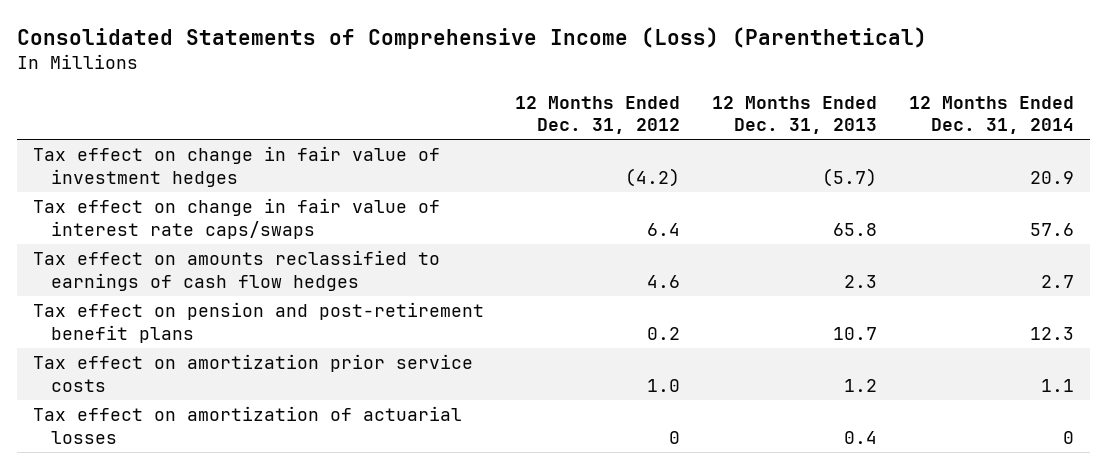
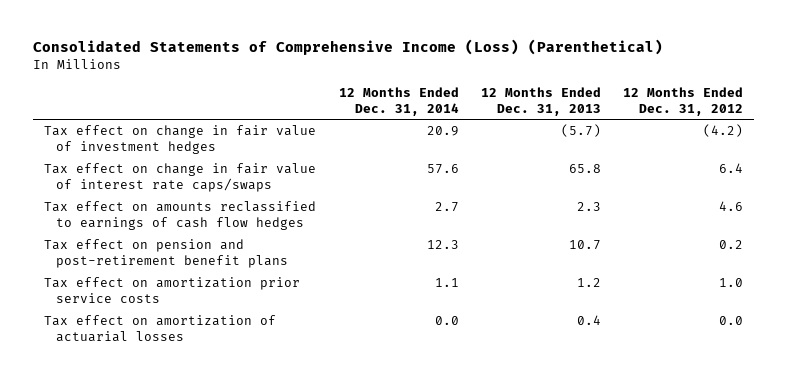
- | 12 Months Ended Dec. 31, 2012 | 12 Months Ended Dec. 31, 2013 | 12 Months Ended Dec. 31, 2014
+ | 12 Months Ended Dec. 31, 2014 | 12 Months Ended Dec. 31, 2013 | 12 Months Ended Dec. 31, 2012
- Tax effect on amortization of actuarial losses | 0 | 0.4 | 0
+ Tax effect on amortization of actuarial losses | 0.0 | 0.4 | 0.0

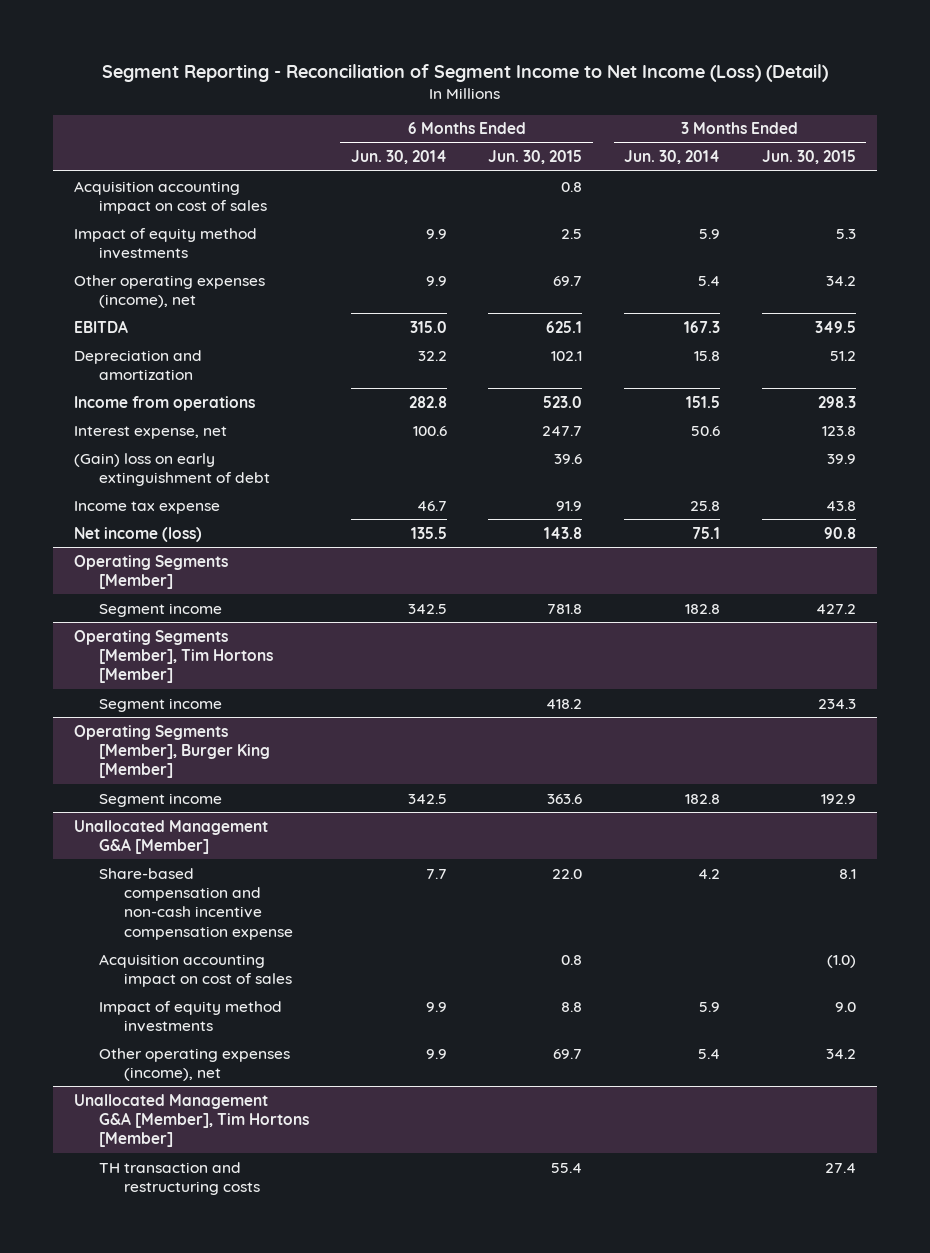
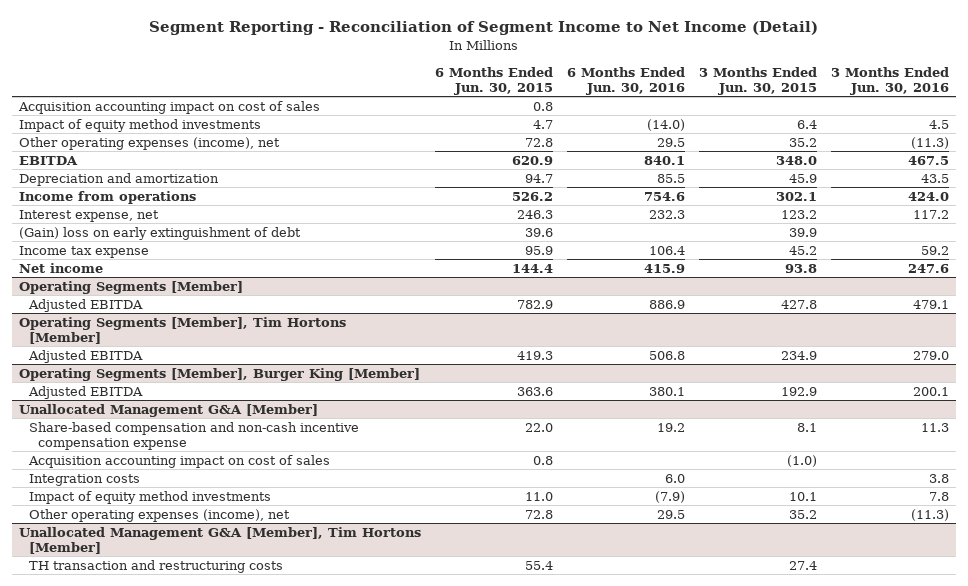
- Segment Reporting - Reconciliation of Segment Income to Net Income (Loss) (Detail)
+ Segment Reporting - Reconciliation of Segment Income to Net Income (Detail)
- | 6 Months Ended Jun. 30, 2014 | 6 Months Ended Jun. 30, 2015 | 3 Months Ended Jun. 30, 2014 | 3 Months Ended Jun. 30, 2015
+ | 6 Months Ended Jun. 30, 2015 | 6 Months Ended Jun. 30, 2016 | 3 Months Ended Jun. 30, 2015 | 3 Months Ended Jun. 30, 2016
- Impact of equity method investments | 9.9 | 2.5 | 5.9 | 5.3
- Other operating expenses (income), net | 9.9 | 69.7 | 5.4 | 34.2
- EBITDA | 315.0 | 625.1 | 167.3 | 349.5
- Depreciation and amortization | 32.2 | 102.1 | 15.8 | 51.2
- Income from operations | 282.8 | 523.0 | 151.5 | 298.3
- Interest expense, net | 100.6 | 247.7 | 50.6 | 123.8
+ Impact of equity method investments | 4.7 | (14.0) | 6.4 | 4.5
+ Other operating expenses (income), net | 72.8 | 29.5 | 35.2 | (11.3)
+ EBITDA | 620.9 | 840.1 | 348.0 | 467.5
+ Depreciation and amortization | 94.7 | 85.5 | 45.9 | 43.5
+ Income from operations | 526.2 | 754.6 | 302.1 | 424.0
+ Interest expense, net | 246.3 | 232.3 | 123.2 | 117.2
- Income tax expense | 46.7 | 91.9 | 25.8 | 43.8
- Net income (loss) | 135.5 | 143.8 | 75.1 | 90.8
+ Income tax expense | 95.9 | 106.4 | 45.2 | 59.2
+ Net income | 144.4 | 415.9 | 93.8 | 247.6
@ Operating Segments [Member]
- Segment income | 342.5 | 781.8 | 182.8 | 427.2
+ Adjusted EBITDA | 782.9 | 886.9 | 427.8 | 479.1
@ Operating Segments [Member], Tim Hortons [Member]
- Segment income | | 418.2 | | 234.3
+ Adjusted EBITDA | 419.3 | 506.8 | 234.9 | 279.0
@ Operating Segments [Member], Burger King [Member]
- Segment income | 342.5 | 363.6 | 182.8 | 192.9
+ Adjusted EBITDA | 363.6 | 380.1 | 192.9 | 200.1
@ Unallocated Management G&A [Member]
- Impact of equity method investments | 9.9 | 8.8 | 5.9 | 9.0
- Other operating expenses (income), net | 9.9 | 69.7 | 5.4 | 34.2
+ Integration costs | | 6.0 | | 3.8
+ Impact of equity method investments | 11.0 | (7.9) | 10.1 | 7.8
+ Other operating expenses (income), net | 72.8 | 29.5 | 35.2 | (11.3)

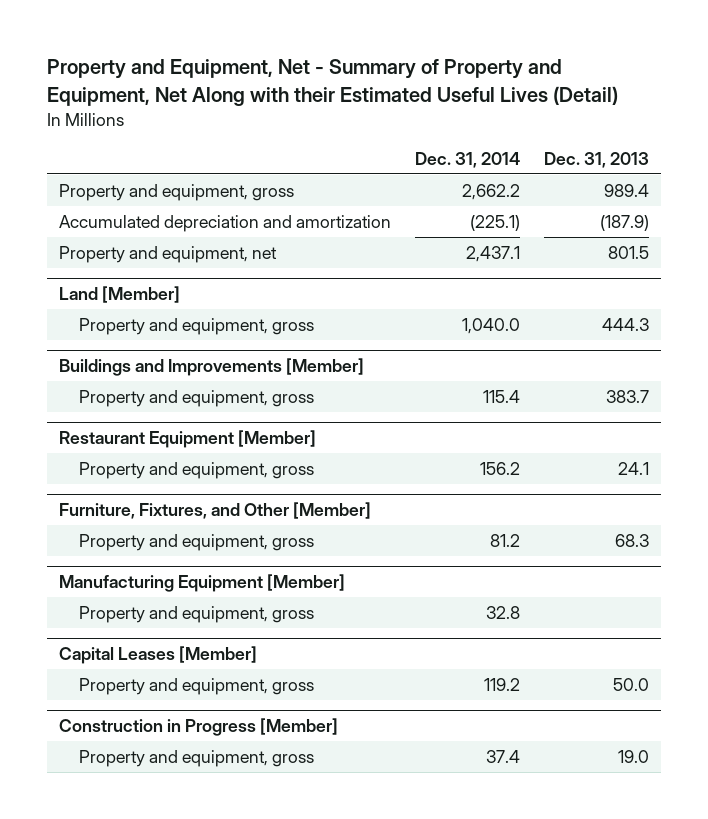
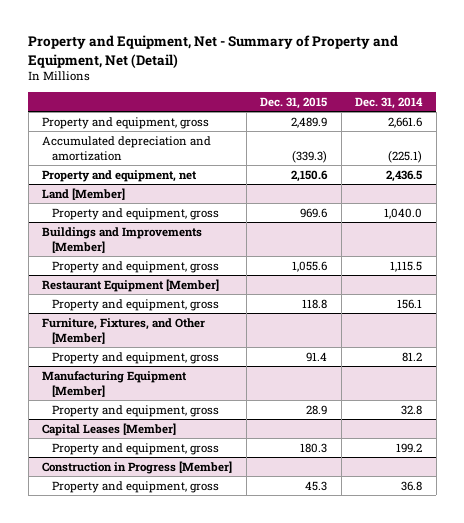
- Property and Equipment, Net - Summary of Property and Equipment, Net Along with their Estimated Useful Lives (Detail)
+ Property and Equipment, Net - Summary of Property and Equipment, Net (Detail)
- | Dec. 31, 2014 | Dec. 31, 2013
+ | Dec. 31, 2015 | Dec. 31, 2014
- Property and equipment, gross | 2,662.2 | 989.4
+ Property and equipment, gross | 2,489.9 | 2,661.6
- Property and equipment, net | 2,437.1 | 801.5
+ Property and equipment, net | 2,150.6 | 2,436.5
@ Buildings and Improvements [Member]
- Property and equipment, gross | 115.4 | 383.7
+ Property and equipment, gross | 1,055.6 | 1,115.5
@ Restaurant Equipment [Member]
- Property and equipment, gross | 156.2 | 24.1
+ Property and equipment, gross | 118.8 | 156.1
@ Capital Leases [Member]
- Property and equipment, gross | 119.2 | 50.0
+ Property and equipment, gross | 180.3 | 199.2
@ Construction in Progress [Member]
- Property and equipment, gross | 37.4 | 19.0
+ Property and equipment, gross | 45.3 | 36.8

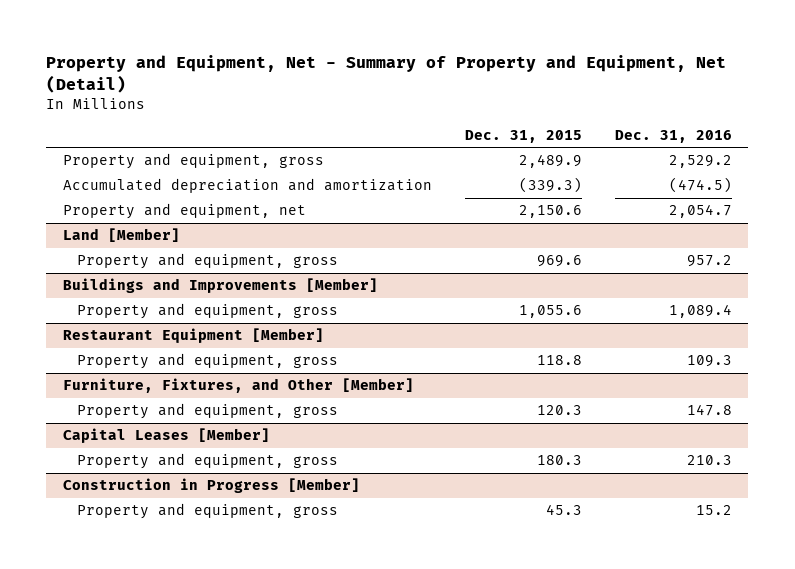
- | Dec. 31, 2015 | Dec. 31, 2014
+ | Dec. 31, 2015 | Dec. 31, 2016
@ Furniture, Fixtures, and Other [Member]
- Property and equipment, gross | 91.4 | 81.2
- Manufacturing Equipment [Member]
- Property and equipment, gross | 28.9 | 32.8
@ Furniture, Fixtures, and Other [Member]
+ Property and equipment, gross | 120.3 | 147.8

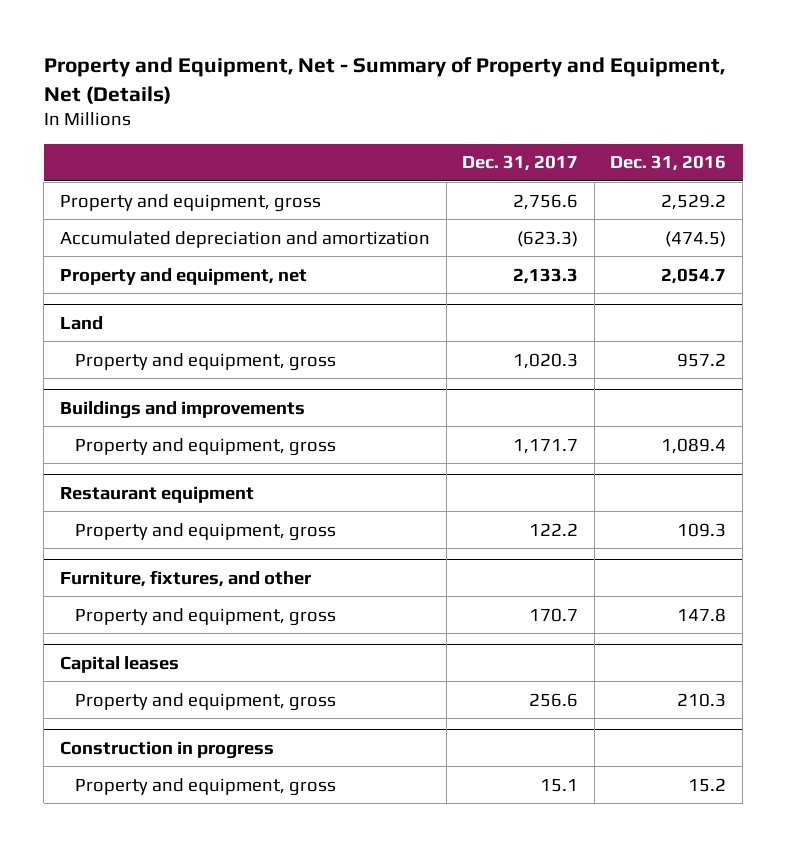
- Property and Equipment, Net - Summary of Property and Equipment, Net (Detail)
+ Property and Equipment, Net - Summary of Property and Equipment, Net (Details)
- | Dec. 31, 2015 | Dec. 31, 2016
+ | Dec. 31, 2017 | Dec. 31, 2016
- Land [Member]
+ Land
- Buildings and Improvements [Member]
+ Buildings and improvements
- Restaurant Equipment [Member]
+ Restaurant equipment
- Furniture, Fixtures, and Other [Member]
+ Furniture, fixtures, and other
- Capital Leases [Member]
+ Capital leases
- Construction in Progress [Member]
+ Construction in progress

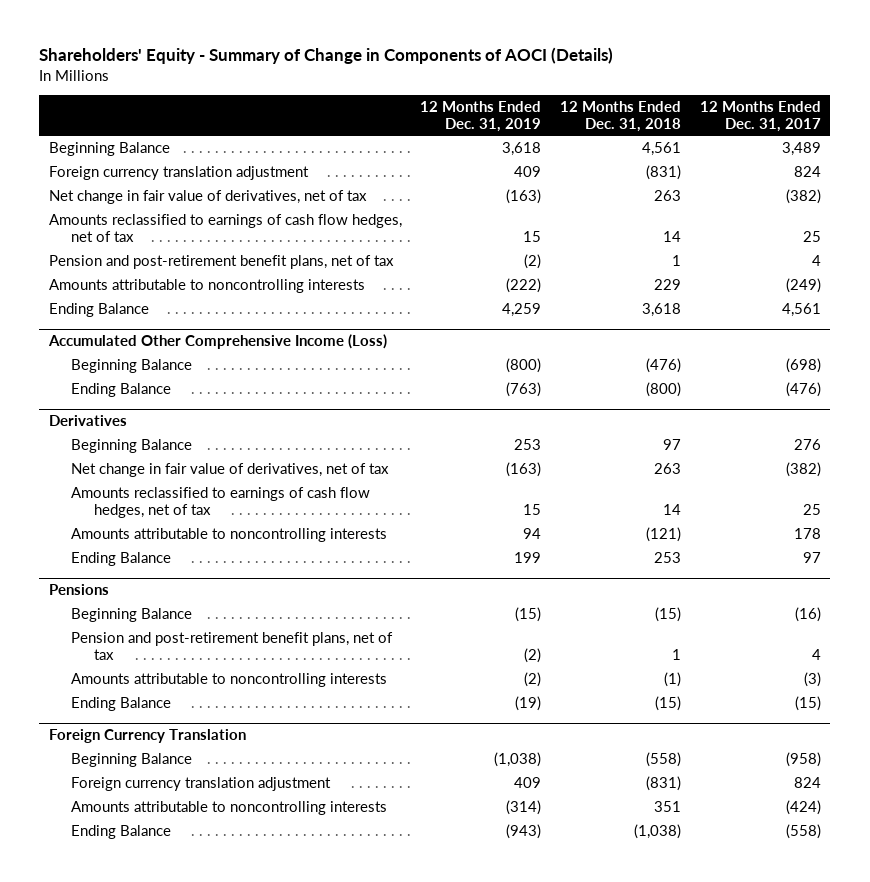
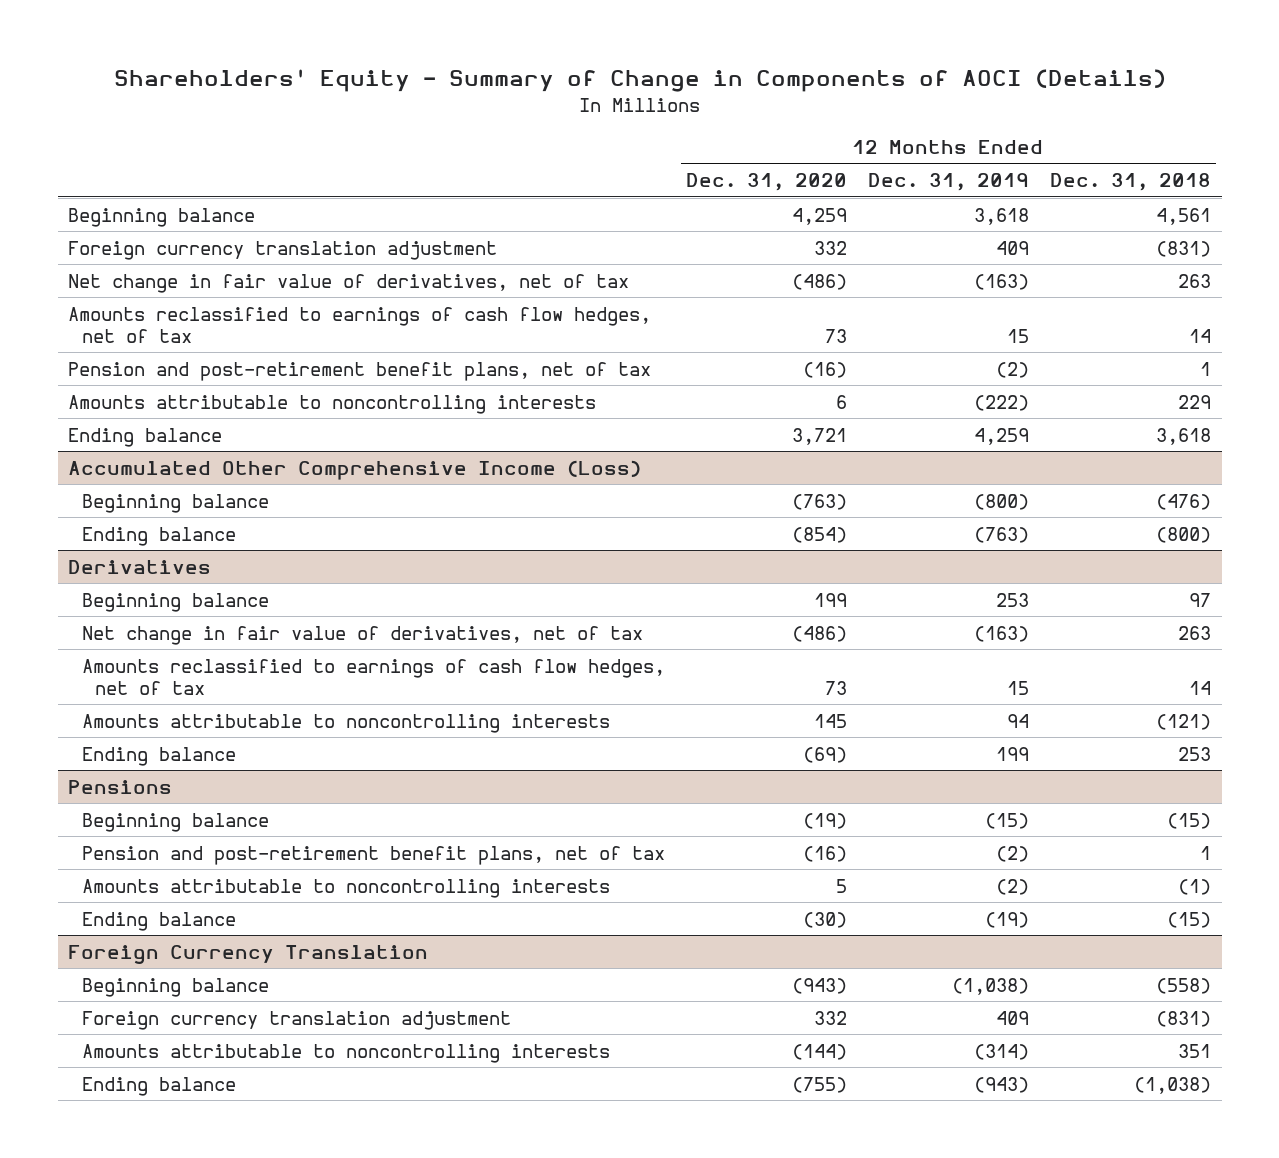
- | 12 Months Ended Dec. 31, 2019 | 12 Months Ended Dec. 31, 2018 | 12 Months Ended Dec. 31, 2017
+ | 12 Months Ended Dec. 31, 2020 | 12 Months Ended Dec. 31, 2019 | 12 Months Ended Dec. 31, 2018
- Beginning Balance | 3,618 | 4,561 | 3,489
+ Beginning balance | 4,259 | 3,618 | 4,561
- Ending Balance | 4,259 | 3,618 | 4,561
+ Ending balance | 3,721 | 4,259 | 3,618
@ Accumulated Other Comprehensive Income (Loss)
- Beginning Balance | (800) | (476) | (698)
- Ending Balance | (763) | (800) | (476)
+ Beginning balance | (763) | (800) | (476)
+ Ending balance | (854) | (763) | (800)
@ Derivatives
- Beginning Balance | 253 | 97 | 276
+ Beginning balance | 199 | 253 | 97
- Ending Balance | 199 | 253 | 97
+ Ending balance | (69) | 199 | 253
@ Pensions
- Beginning Balance | (15) | (15) | (16)
+ Beginning balance | (19) | (15) | (15)
- Ending Balance | (19) | (15) | (15)
+ Ending balance | (30) | (19) | (15)
@ Foreign Currency Translation
- Beginning Balance | (1,038) | (558) | (958)
+ Beginning balance | (943) | (1,038) | (558)
- Ending Balance | (943) | (1,038) | (558)
+ Ending balance | (755) | (943) | (1,038)

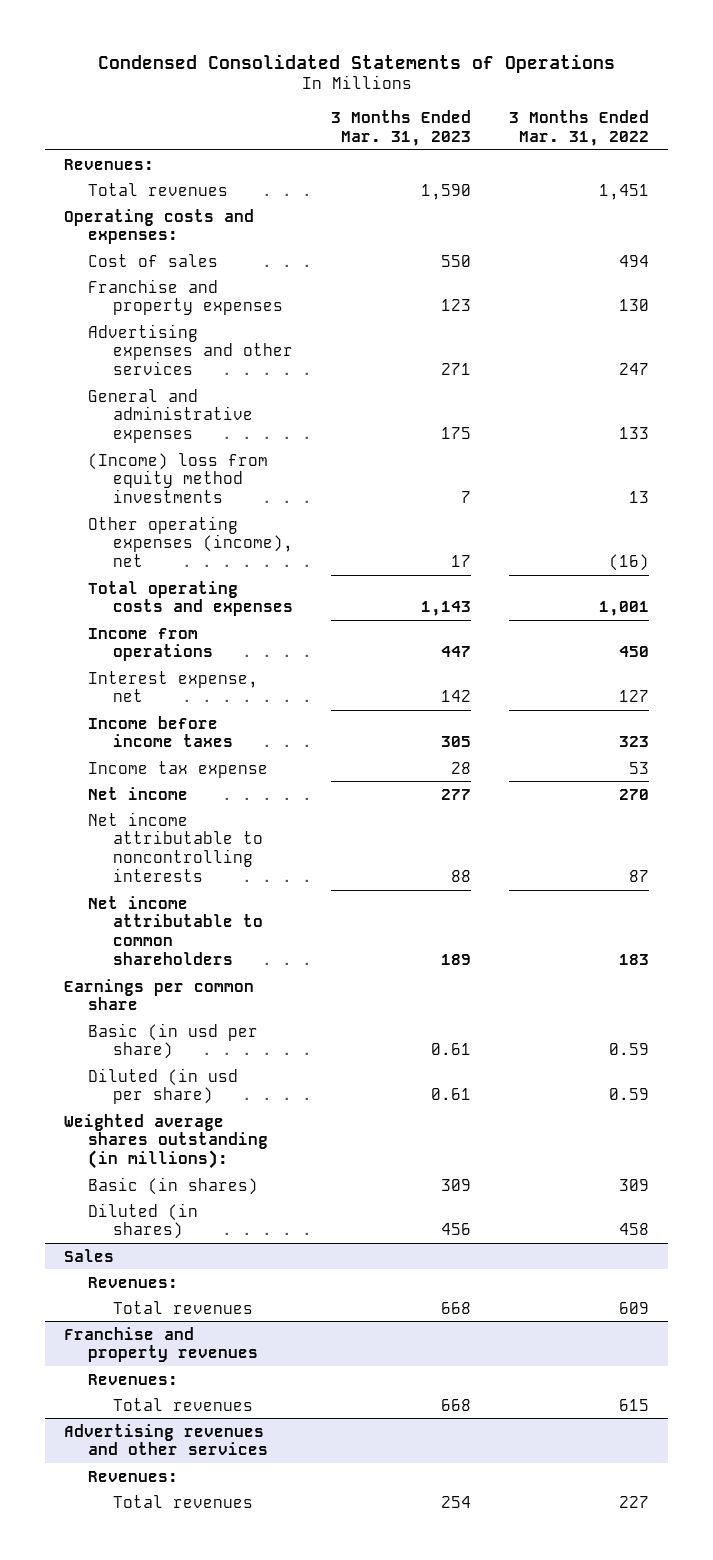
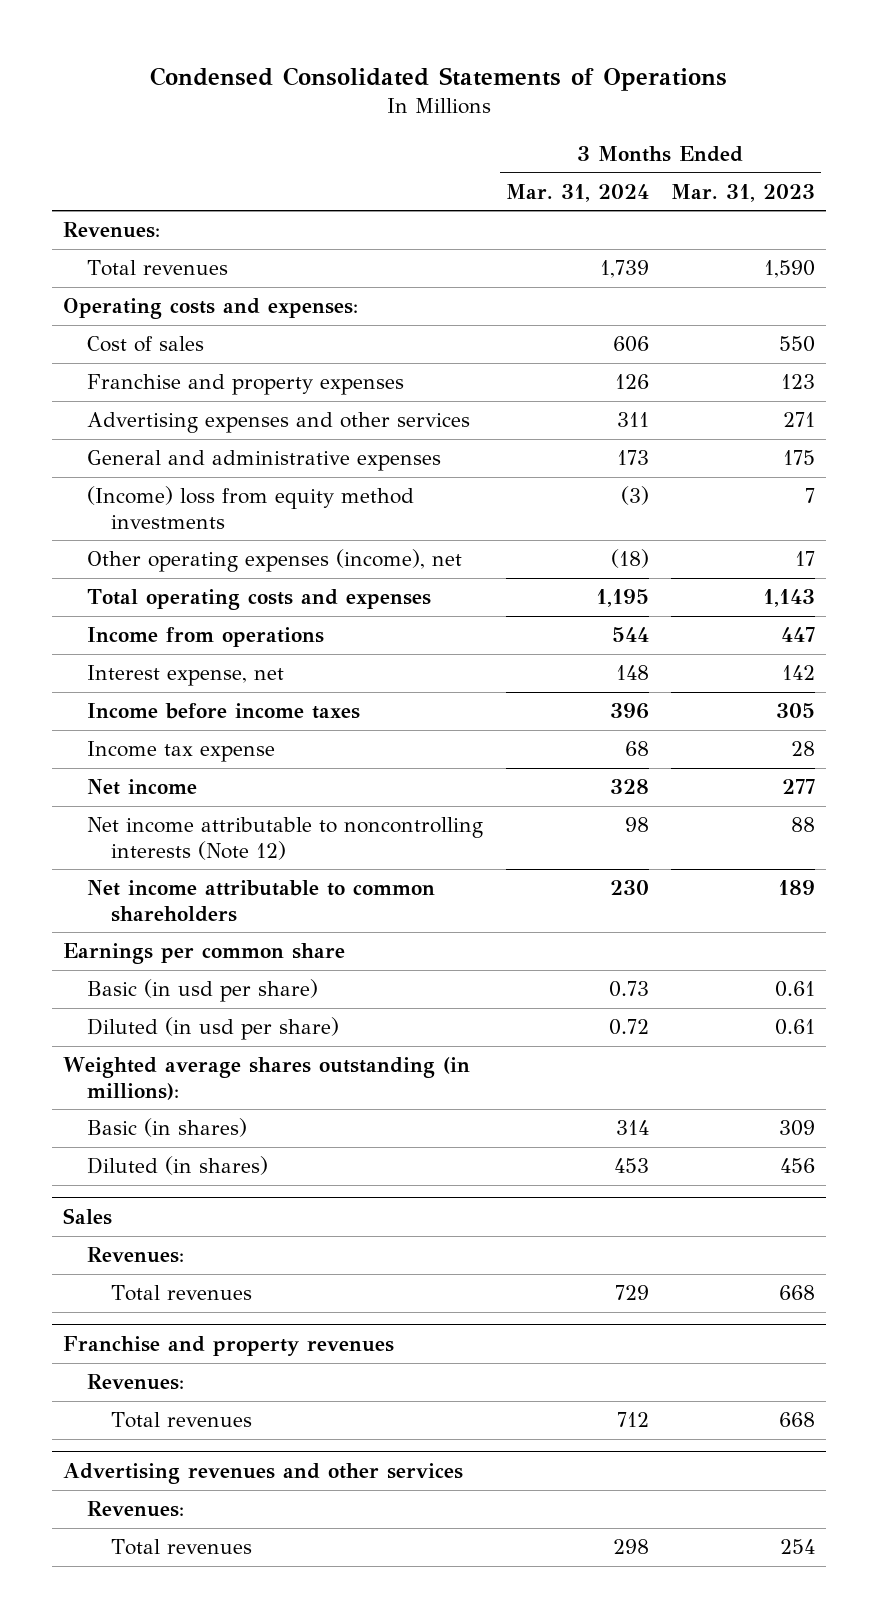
- | 3 Months Ended Mar. 31, 2023 | 3 Months Ended Mar. 31, 2022
+ | 3 Months Ended Mar. 31, 2024 | 3 Months Ended Mar. 31, 2023
- Net income attributable to noncontrolling interests | 88 | 87
+ Net income attributable to noncontrolling interests (Note 12) | 98 | 88

